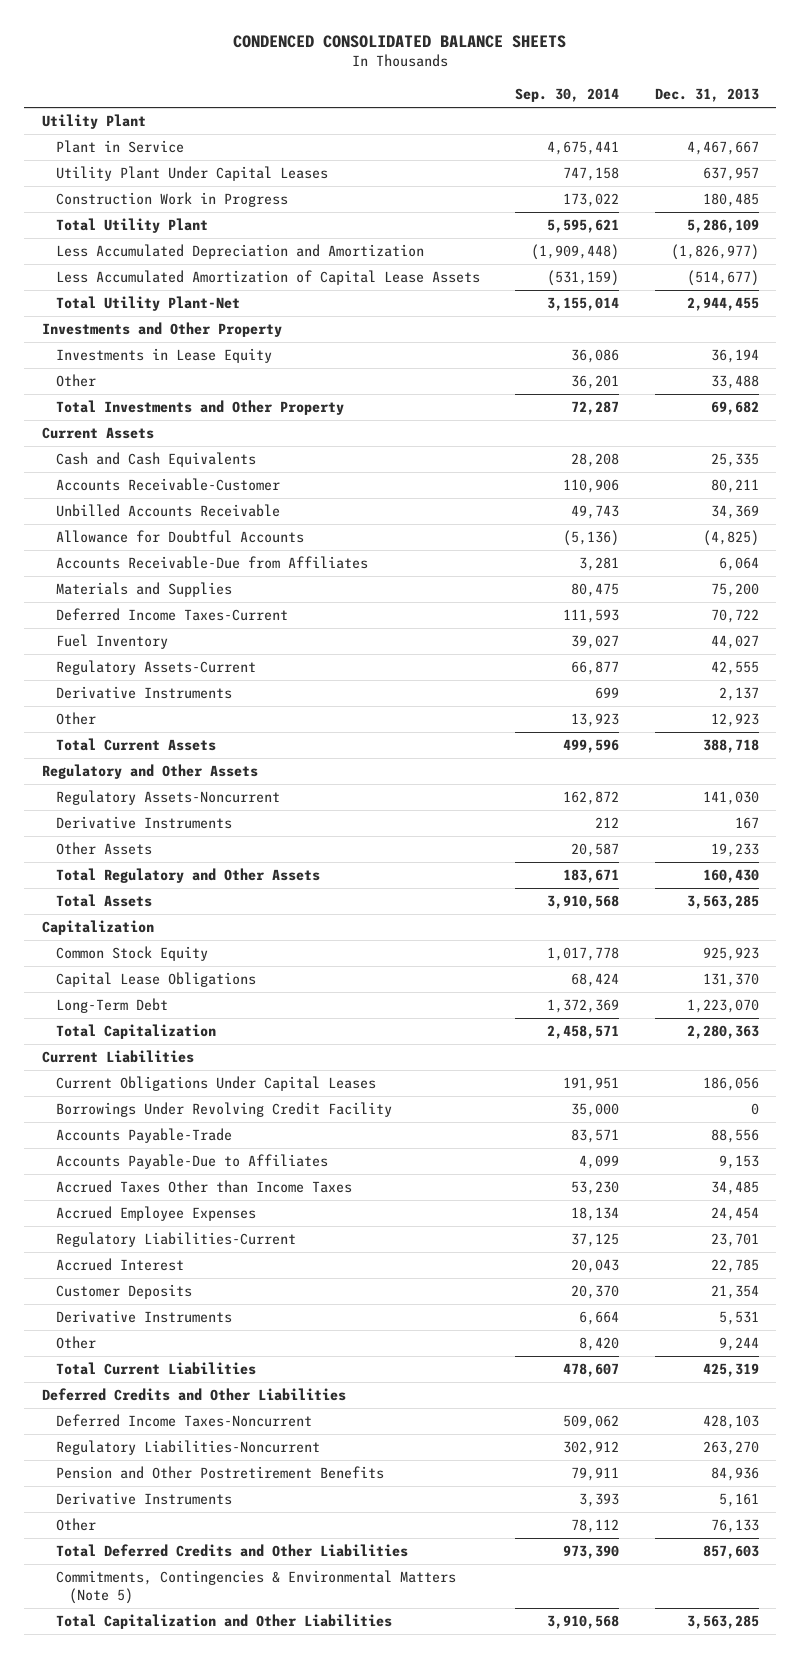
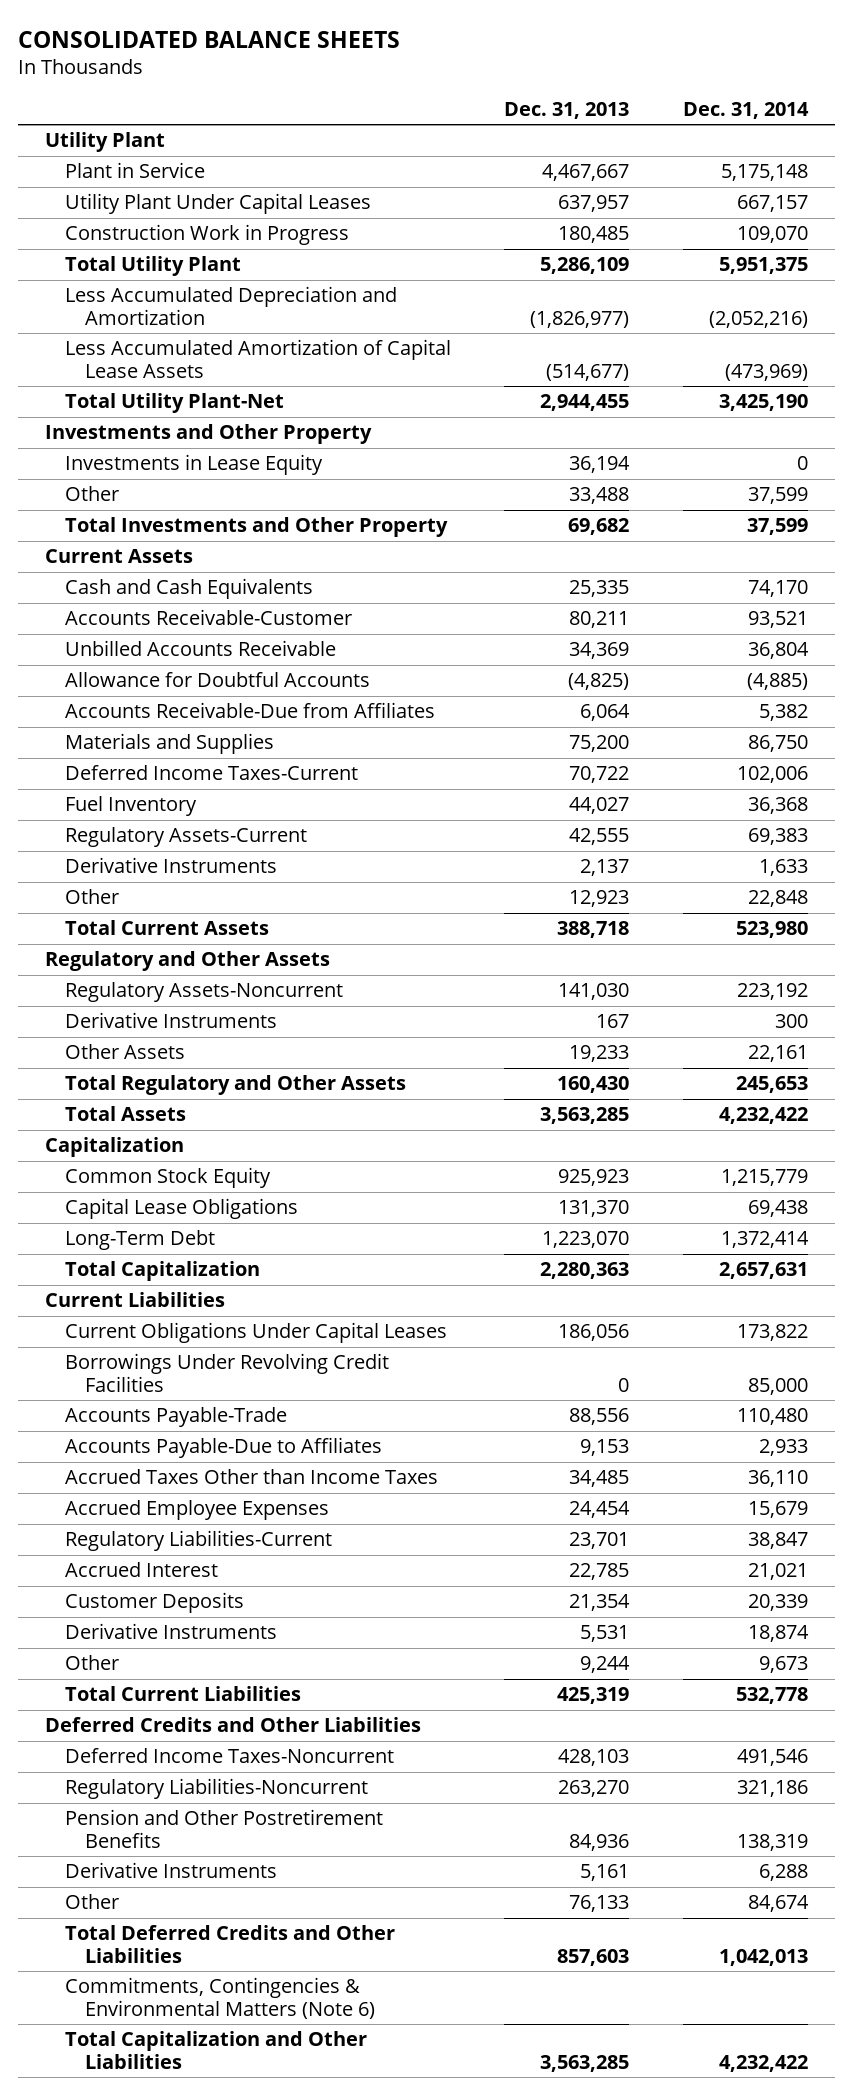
- CONDENCED CONSOLIDATED BALANCE SHEETS
+ CONSOLIDATED BALANCE SHEETS
- | Sep. 30, 2014 | Dec. 31, 2013
+ | Dec. 31, 2013 | Dec. 31, 2014
- Borrowings Under Revolving Credit Facility | 35,000 | 0
+ Borrowings Under Revolving Credit Facilities | 0 | 85,000
- Commitments, Contingencies & Environmental Matters (Note 5)
+ Commitments, Contingencies & Environmental Matters (Note 6)

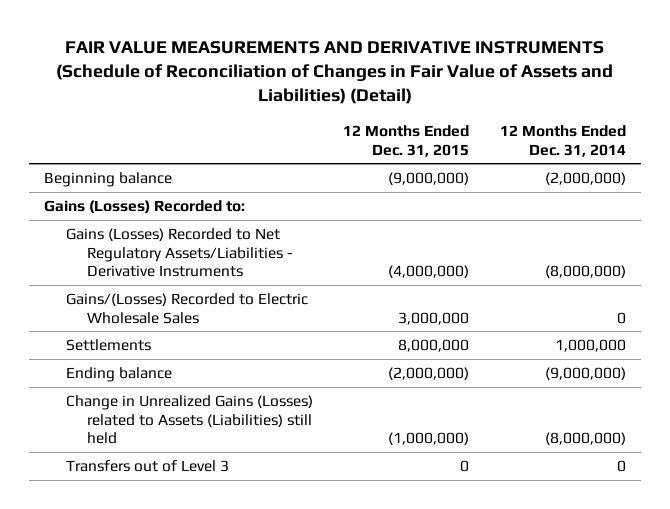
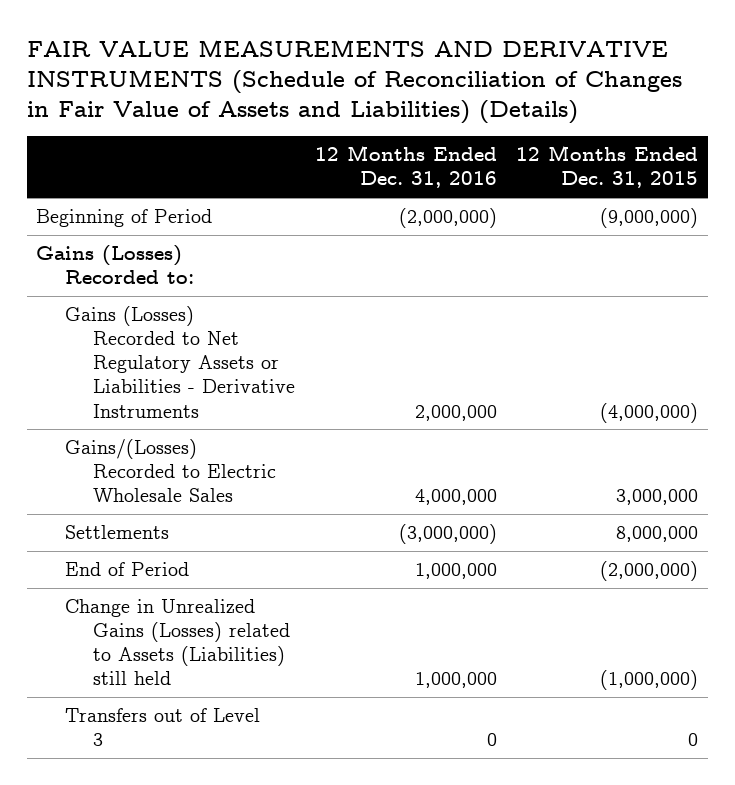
- FAIR VALUE MEASUREMENTS AND DERIVATIVE INSTRUMENTS (Schedule of Reconciliation of Changes in Fair Value of Assets and Liabilities) (Detail)
+ FAIR VALUE MEASUREMENTS AND DERIVATIVE INSTRUMENTS (Schedule of Reconciliation of Changes in Fair Value of Assets and Liabilities) (Details)
- | 12 Months Ended Dec. 31, 2015 | 12 Months Ended Dec. 31, 2014
+ | 12 Months Ended Dec. 31, 2016 | 12 Months Ended Dec. 31, 2015
- Beginning balance | (9,000,000) | (2,000,000)
+ Beginning of Period | (2,000,000) | (9,000,000)
- Gains (Losses) Recorded to Net Regulatory Assets/Liabilities - Derivative Instruments | (4,000,000) | (8,000,000)
+ Gains (Losses) Recorded to Net Regulatory Assets or Liabilities - Derivative Instruments | 2,000,000 | (4,000,000)
- Ending balance | (2,000,000) | (9,000,000)
+ End of Period | 1,000,000 | (2,000,000)

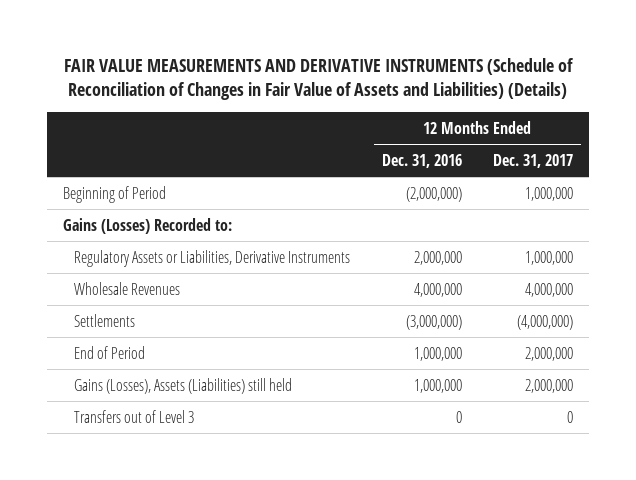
- | 12 Months Ended Dec. 31, 2016 | 12 Months Ended Dec. 31, 2015
+ | 12 Months Ended Dec. 31, 2016 | 12 Months Ended Dec. 31, 2017
- Gains (Losses) Recorded to Net Regulatory Assets or Liabilities - Derivative Instruments | 2,000,000 | (4,000,000)
- Gains/(Losses) Recorded to Electric Wholesale Sales | 4,000,000 | 3,000,000
+ Regulatory Assets or Liabilities, Derivative Instruments | 2,000,000 | 1,000,000
+ Wholesale Revenues | 4,000,000 | 4,000,000
- Change in Unrealized Gains (Losses) related to Assets (Liabilities) still held | 1,000,000 | (1,000,000)
+ Gains (Losses), Assets (Liabilities) still held | 1,000,000 | 2,000,000

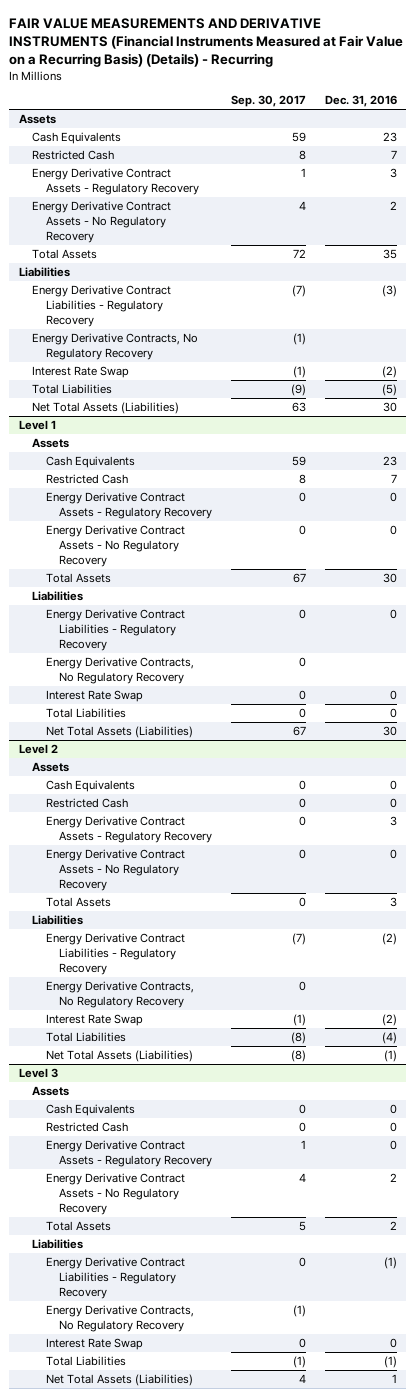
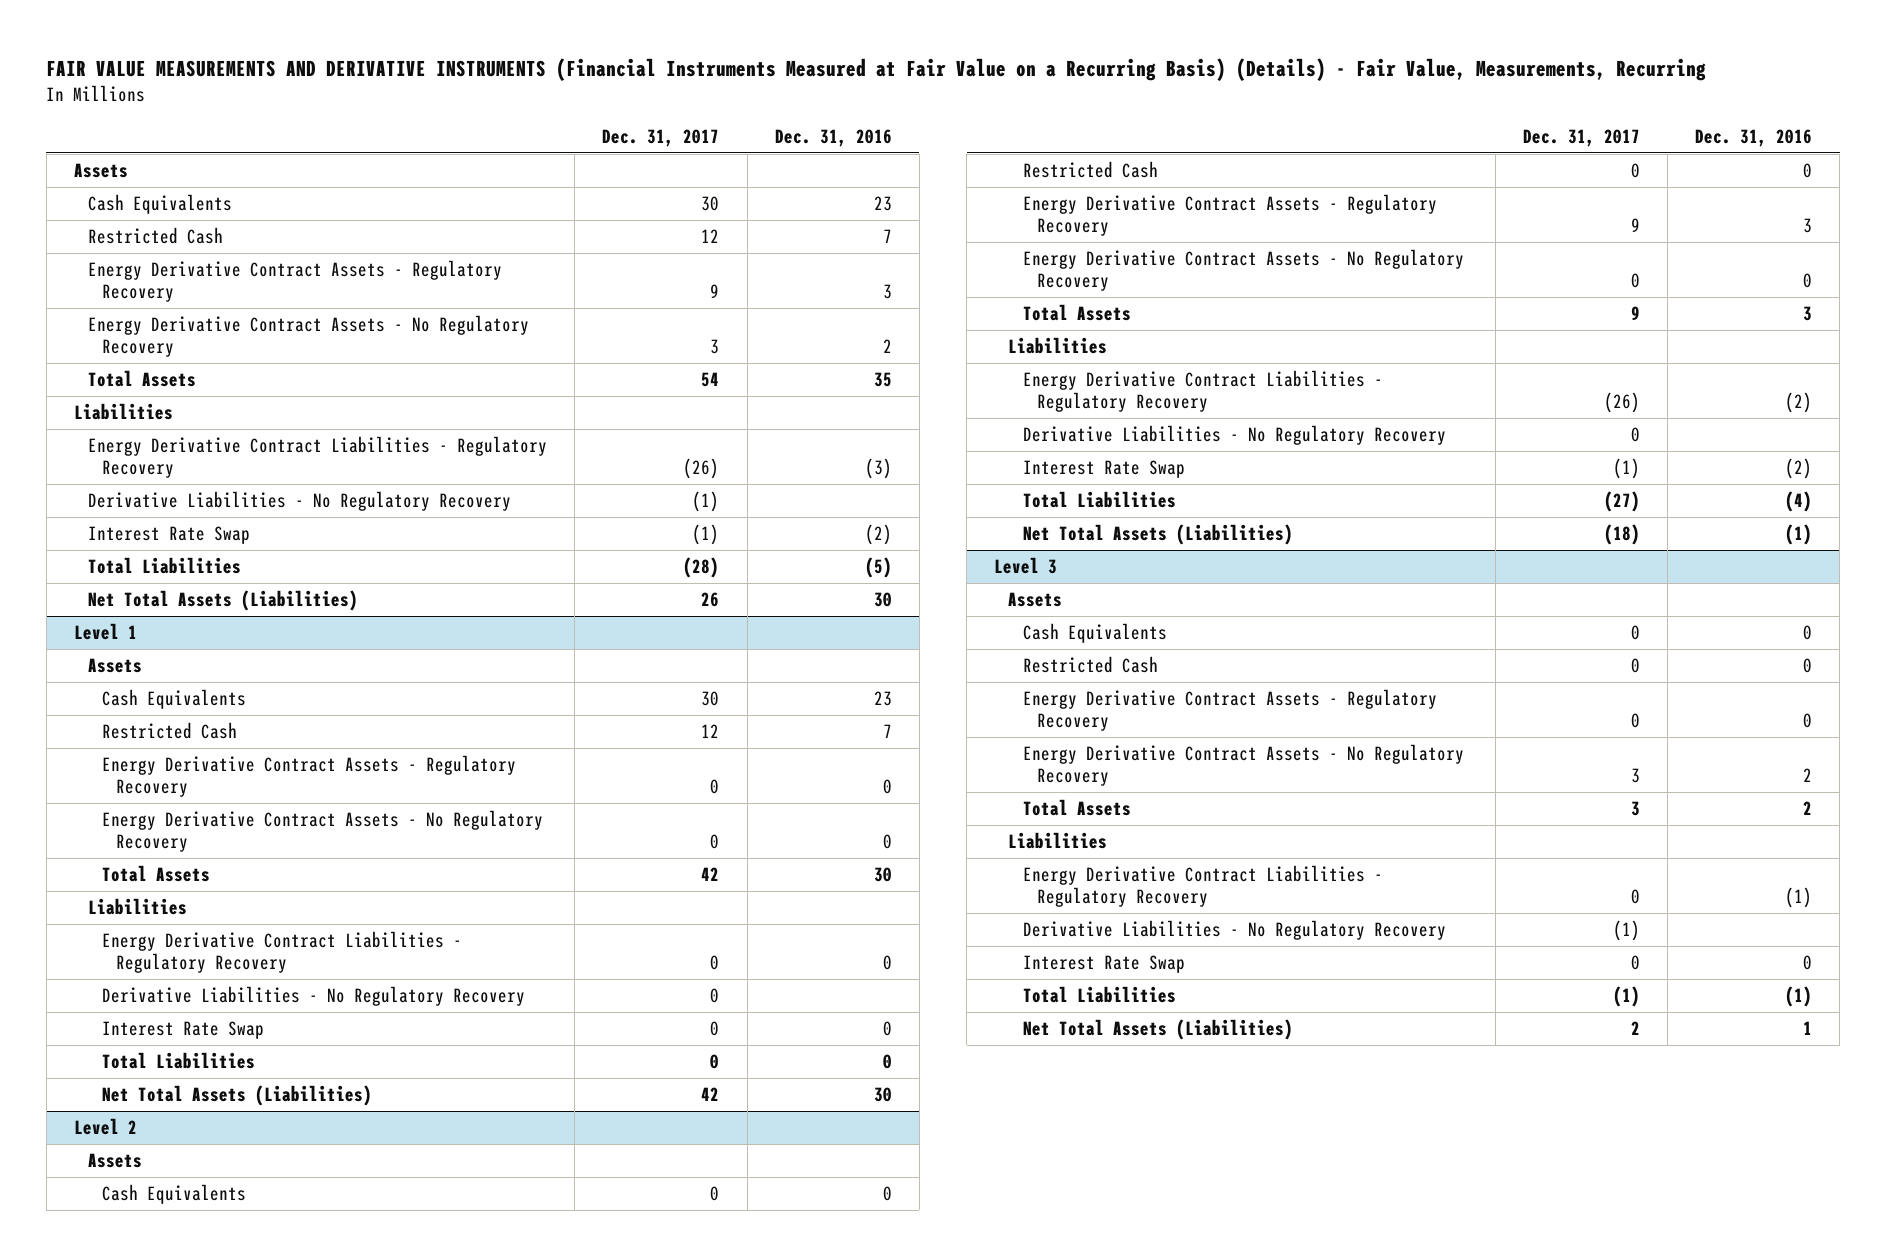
- FAIR VALUE MEASUREMENTS AND DERIVATIVE INSTRUMENTS (Financial Instruments Measured at Fair Value on a Recurring Basis) (Details) - Recurring
+ FAIR VALUE MEASUREMENTS AND DERIVATIVE INSTRUMENTS (Financial Instruments Measured at Fair Value on a Recurring Basis) (Details) - Fair Value, Measurements, Recurring
- | Sep. 30, 2017 | Dec. 31, 2016
+ | Dec. 31, 2017 | Dec. 31, 2016
- Energy Derivative Contracts, No Regulatory Recovery | (1) |
+ Derivative Liabilities - No Regulatory Recovery | (1) |
@ Level 1
- Energy Derivative Contracts, No Regulatory Recovery | 0 |
+ Derivative Liabilities - No Regulatory Recovery | 0 |
@ Level 2
- Energy Derivative Contracts, No Regulatory Recovery | 0 |
+ Derivative Liabilities - No Regulatory Recovery | 0 |
@ Level 3
- Energy Derivative Contracts, No Regulatory Recovery | (1) |
+ Derivative Liabilities - No Regulatory Recovery | (1) |

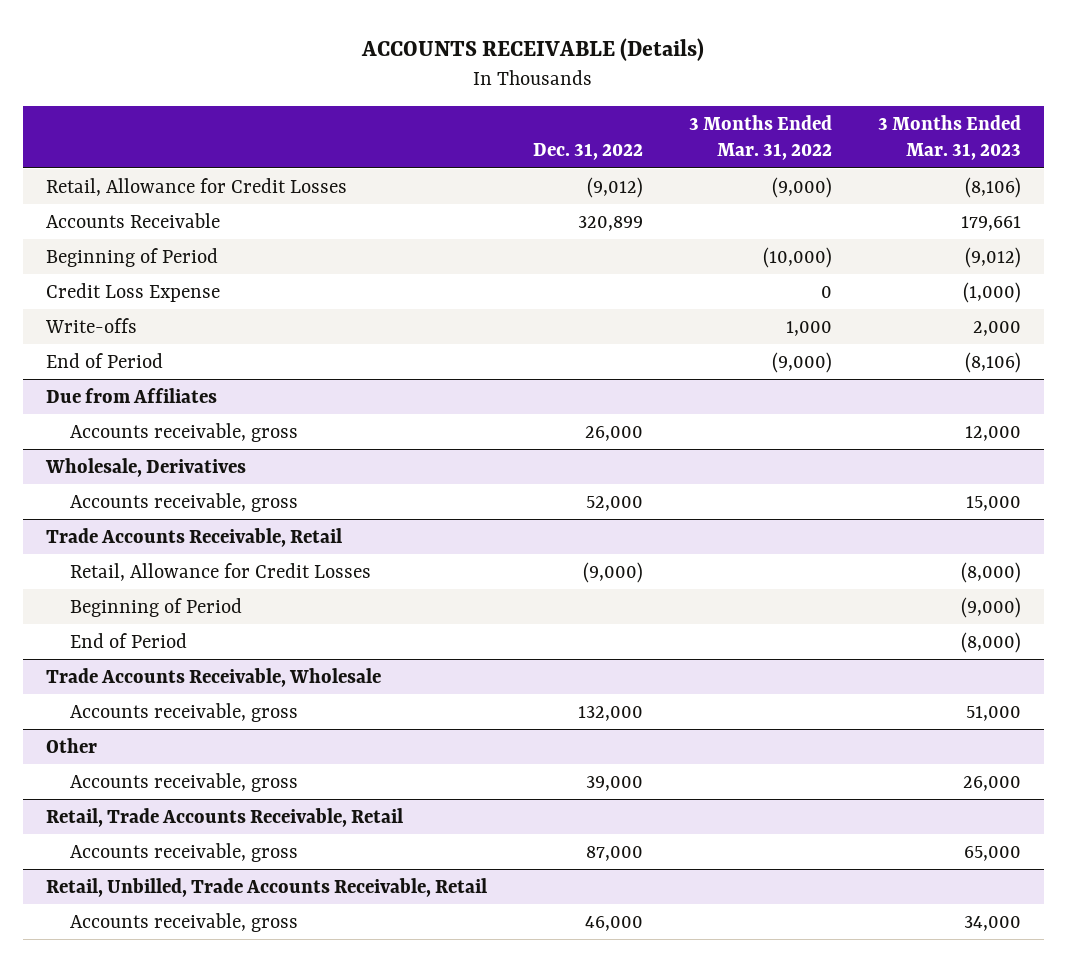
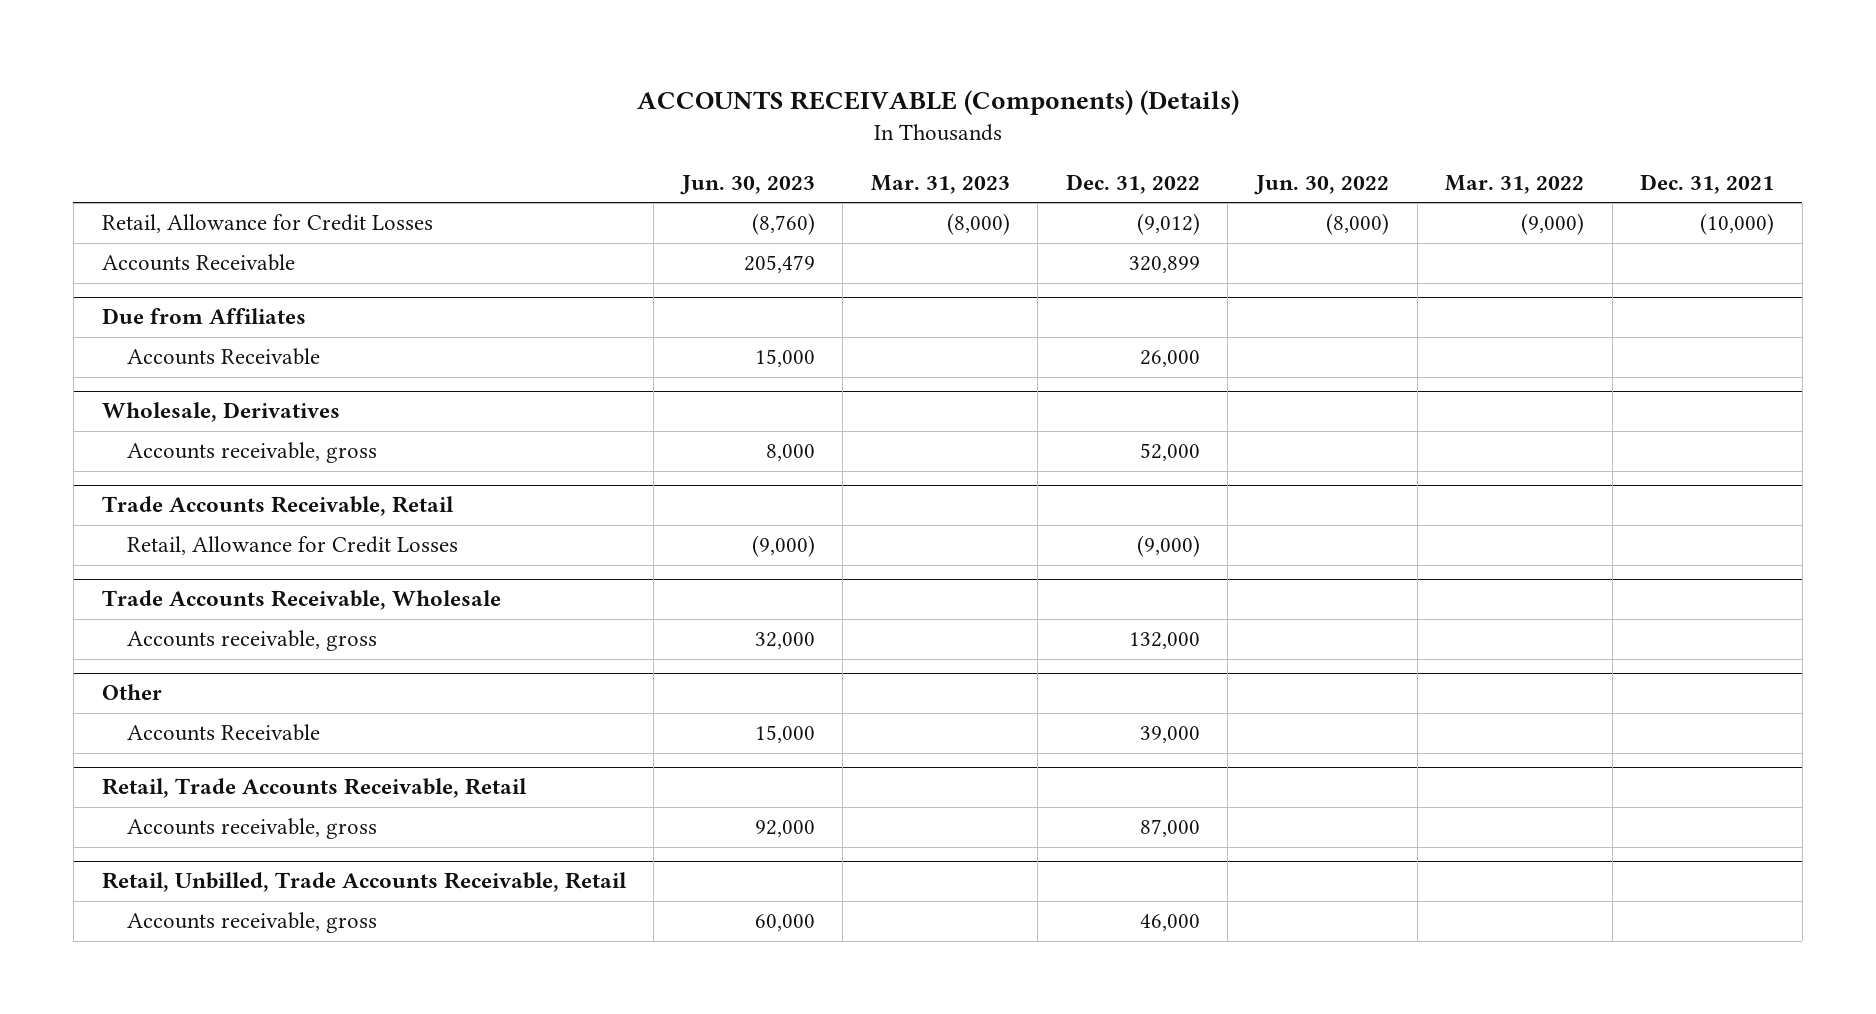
- ACCOUNTS RECEIVABLE (Details)
+ ACCOUNTS RECEIVABLE (Components) (Details)
- | Dec. 31, 2022 | 3 Months Ended Mar. 31, 2022 | 3 Months Ended Mar. 31, 2023
+ | Jun. 30, 2023 | Mar. 31, 2023 | Dec. 31, 2022 | Jun. 30, 2022 | Mar. 31, 2022 | Dec. 31, 2021
- Beginning of Period | | (10,000) | (9,012)
- Credit Loss Expense | | 0 | (1,000)
- Write-offs | | 1,000 | 2,000
- End of Period | | (9,000) | (8,106)
@ Due from Affiliates
- Accounts receivable, gross | 26,000 | | 12,000
+ Accounts Receivable | 15,000 | | 26,000 | | |
@ Trade Accounts Receivable, Retail
- Beginning of Period | | | (9,000)
- End of Period | | | (8,000)
@ Other
- Accounts receivable, gross | 39,000 | | 26,000
+ Accounts Receivable | 15,000 | | 39,000 | | |

